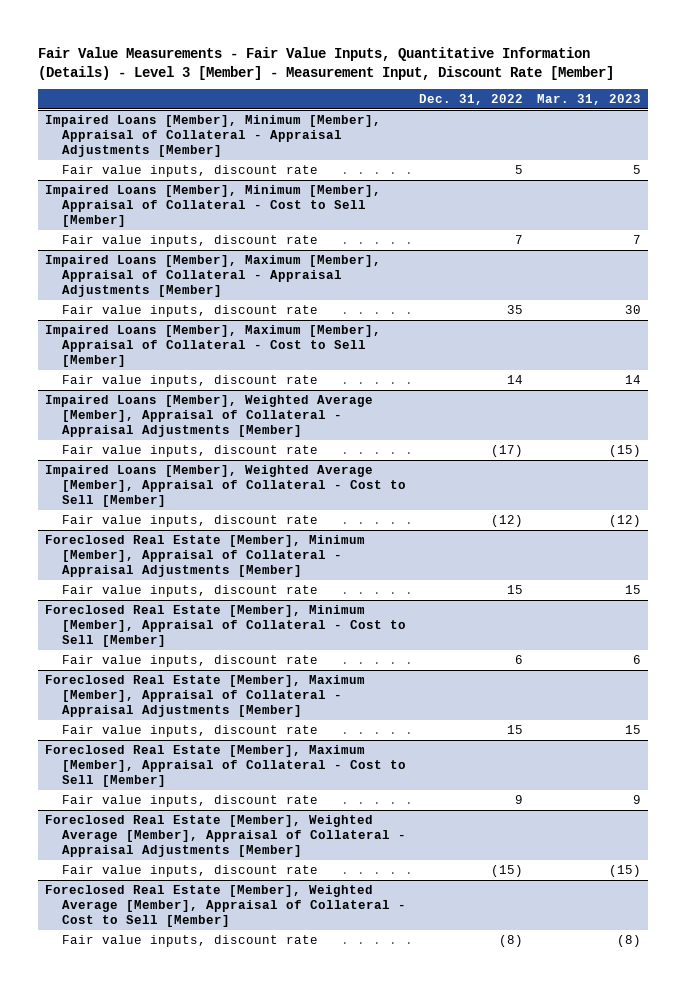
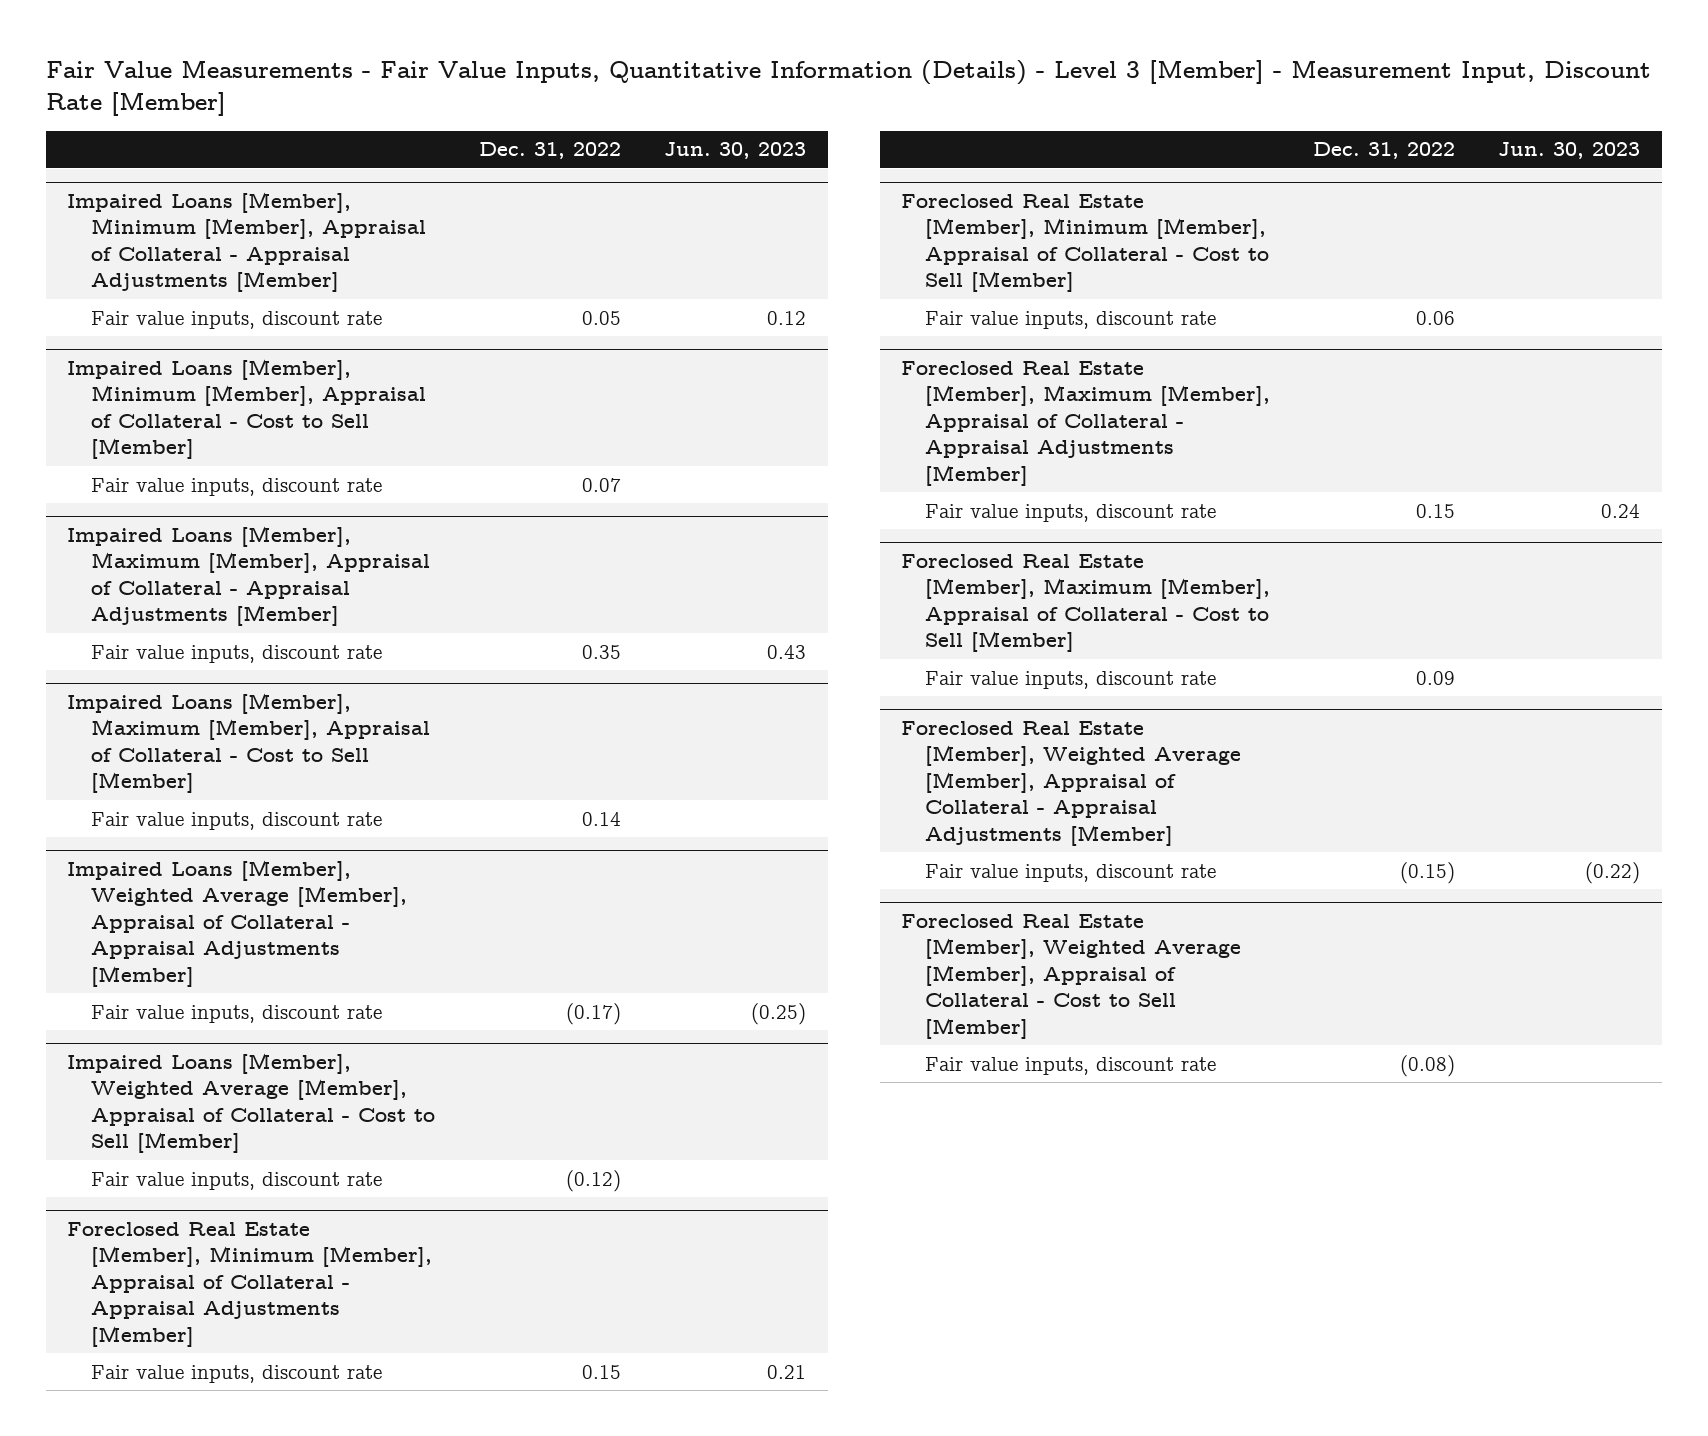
- | Dec. 31, 2022 | Mar. 31, 2023
+ | Dec. 31, 2022 | Jun. 30, 2023
@ Impaired Loans [Member], Minimum [Member], Appraisal of Collateral - Appraisal Adjustments [Member]
- Fair value inputs, discount rate | 5 | 5
+ Fair value inputs, discount rate | 0.05 | 0.12
@ Impaired Loans [Member], Minimum [Member], Appraisal of Collateral - Cost to Sell [Member]
- Fair value inputs, discount rate | 7 | 7
+ Fair value inputs, discount rate | 0.07 |
@ Impaired Loans [Member], Maximum [Member], Appraisal of Collateral - Appraisal Adjustments [Member]
- Fair value inputs, discount rate | 35 | 30
+ Fair value inputs, discount rate | 0.35 | 0.43
@ Impaired Loans [Member], Maximum [Member], Appraisal of Collateral - Cost to Sell [Member]
- Fair value inputs, discount rate | 14 | 14
+ Fair value inputs, discount rate | 0.14 |
@ Impaired Loans [Member], Weighted Average [Member], Appraisal of Collateral - Appraisal Adjustments [Member]
- Fair value inputs, discount rate | (17) | (15)
+ Fair value inputs, discount rate | (0.17) | (0.25)
@ Impaired Loans [Member], Weighted Average [Member], Appraisal of Collateral - Cost to Sell [Member]
- Fair value inputs, discount rate | (12) | (12)
+ Fair value inputs, discount rate | (0.12) |
@ Foreclosed Real Estate [Member], Minimum [Member], Appraisal of Collateral - Appraisal Adjustments [Member]
- Fair value inputs, discount rate | 15 | 15
+ Fair value inputs, discount rate | 0.15 | 0.21
@ Foreclosed Real Estate [Member], Minimum [Member], Appraisal of Collateral - Cost to Sell [Member]
- Fair value inputs, discount rate | 6 | 6
+ Fair value inputs, discount rate | 0.06 |
@ Foreclosed Real Estate [Member], Maximum [Member], Appraisal of Collateral - Appraisal Adjustments [Member]
- Fair value inputs, discount rate | 15 | 15
+ Fair value inputs, discount rate | 0.15 | 0.24
@ Foreclosed Real Estate [Member], Maximum [Member], Appraisal of Collateral - Cost to Sell [Member]
- Fair value inputs, discount rate | 9 | 9
+ Fair value inputs, discount rate | 0.09 |
@ Foreclosed Real Estate [Member], Weighted Average [Member], Appraisal of Collateral - Appraisal Adjustments [Member]
- Fair value inputs, discount rate | (15) | (15)
+ Fair value inputs, discount rate | (0.15) | (0.22)
@ Foreclosed Real Estate [Member], Weighted Average [Member], Appraisal of Collateral - Cost to Sell [Member]
- Fair value inputs, discount rate | (8) | (8)
+ Fair value inputs, discount rate | (0.08) |

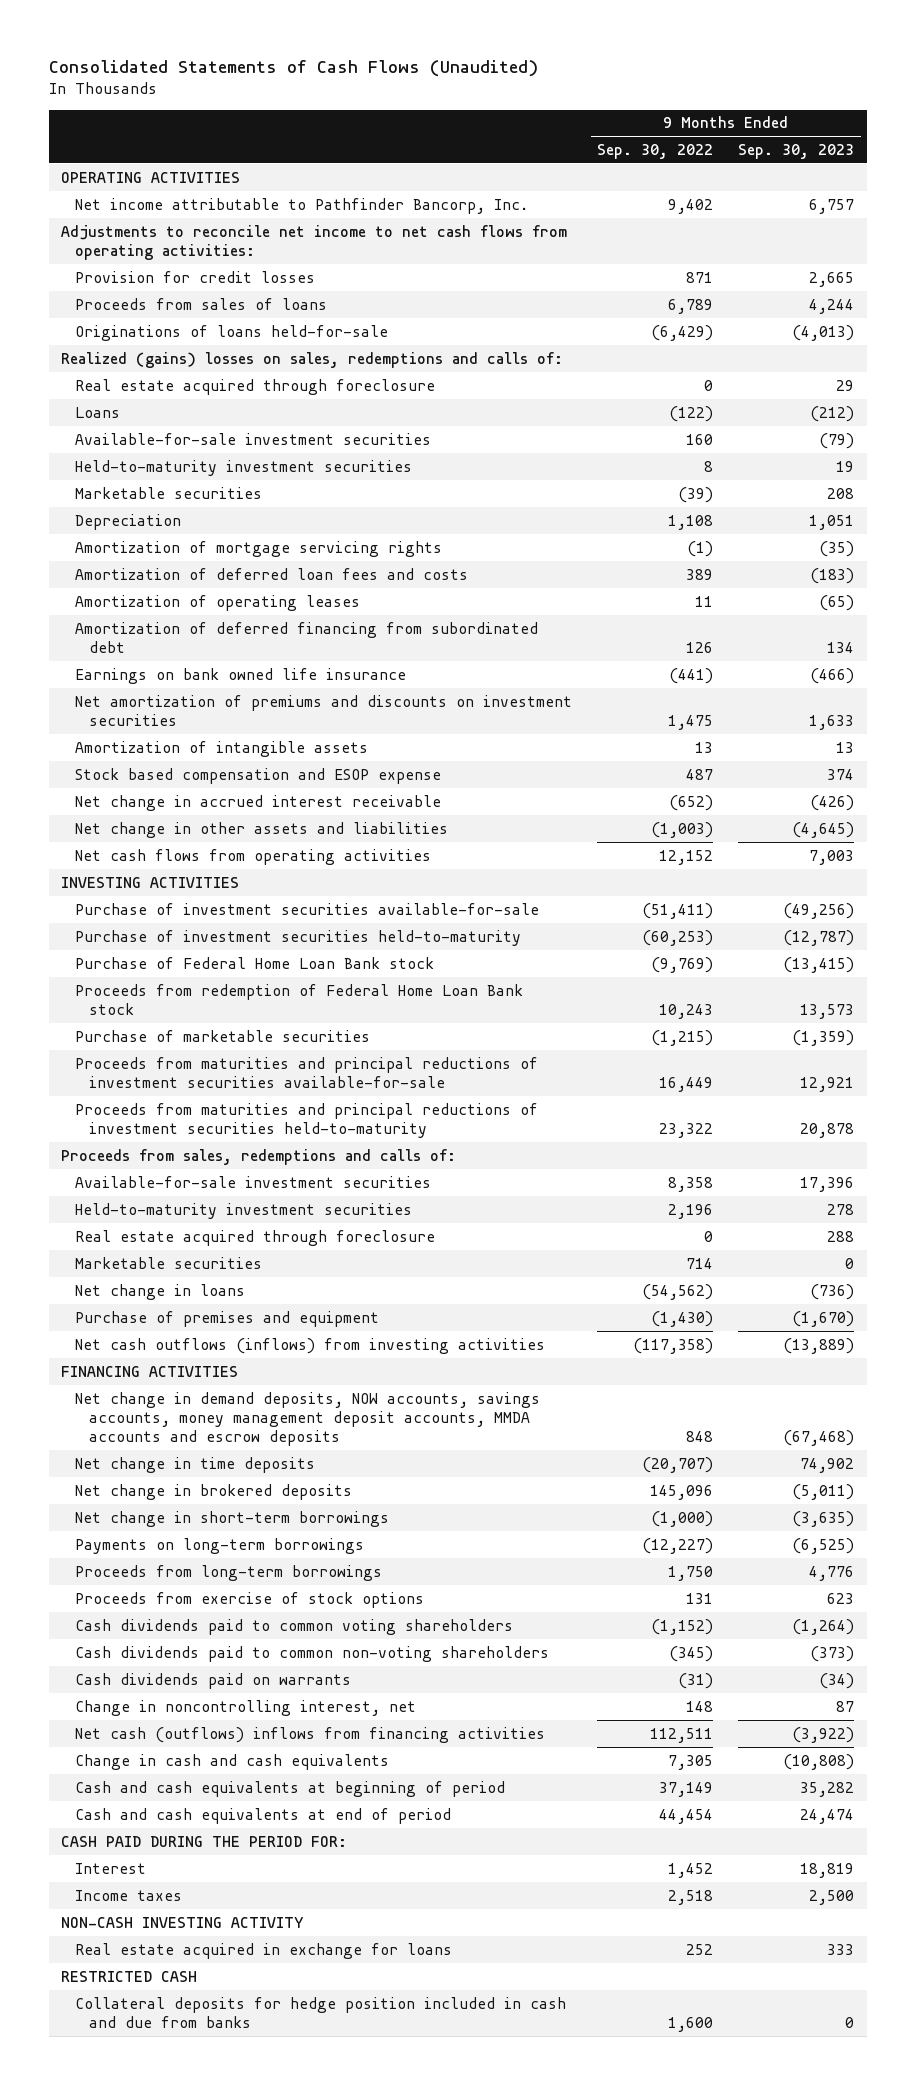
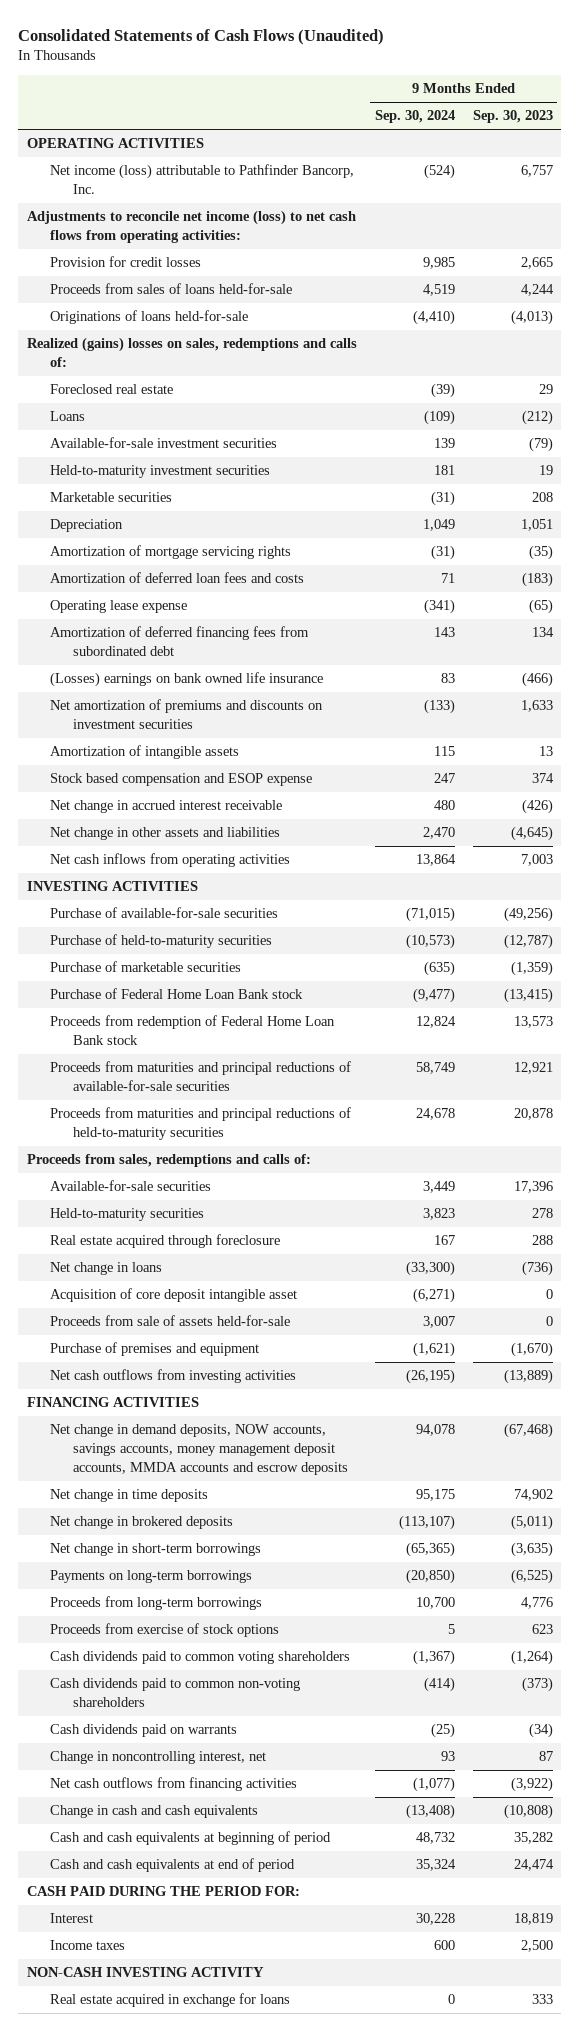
- | 9 Months Ended Sep. 30, 2022 | 9 Months Ended Sep. 30, 2023
+ | 9 Months Ended Sep. 30, 2024 | 9 Months Ended Sep. 30, 2023
- Net income attributable to Pathfinder Bancorp, Inc. | 9,402 | 6,757
- Adjustments to reconcile net income to net cash flows from operating activities:
+ Net income (loss) attributable to Pathfinder Bancorp, Inc. | (524) | 6,757
+ Adjustments to reconcile net income (loss) to net cash flows from operating activities:
- Proceeds from sales of loans | 6,789 | 4,244
+ Proceeds from sales of loans held-for-sale | 4,519 | 4,244
- Real estate acquired through foreclosure | 0 | 29
+ Foreclosed real estate | (39) | 29
- Amortization of operating leases | 11 | (65)
- Amortization of deferred financing from subordinated debt | 126 | 134
- Earnings on bank owned life insurance | (441) | (466)
+ Operating lease expense | (341) | (65)
+ Amortization of deferred financing fees from subordinated debt | 143 | 134
+ (Losses) earnings on bank owned life insurance | 83 | (466)
- Net cash flows from operating activities | 12,152 | 7,003
+ Net cash inflows from operating activities | 13,864 | 7,003
- Purchase of investment securities available-for-sale | (51,411) | (49,256)
- Purchase of investment securities held-to-maturity | (60,253) | (12,787)
+ Purchase of available-for-sale securities | (71,015) | (49,256)
+ Purchase of held-to-maturity securities | (10,573) | (12,787)
moved up: Purchase of marketable securities | (635) | (1,359)
- Proceeds from maturities and principal reductions of investment securities available-for-sale | 16,449 | 12,921
- Proceeds from maturities and principal reductions of investment securities held-to-maturity | 23,322 | 20,878
+ Proceeds from maturities and principal reductions of available-for-sale securities | 58,749 | 12,921
+ Proceeds from maturities and principal reductions of held-to-maturity securities | 24,678 | 20,878
- Available-for-sale investment securities | 8,358 | 17,396
- Held-to-maturity investment securities | 2,196 | 278
+ Available-for-sale securities | 3,449 | 17,396
+ Held-to-maturity securities | 3,823 | 278
- Marketable securities | 714 | 0
+ Acquisition of core deposit intangible asset | (6,271) | 0
+ Proceeds from sale of assets held-for-sale | 3,007 | 0
- Net cash outflows (inflows) from investing activities | (117,358) | (13,889)
+ Net cash outflows from investing activities | (26,195) | (13,889)
- Net cash (outflows) inflows from financing activities | 112,511 | (3,922)
+ Net cash outflows from financing activities | (1,077) | (3,922)
- RESTRICTED CASH
- Collateral deposits for hedge position included in cash and due from banks | 1,600 | 0

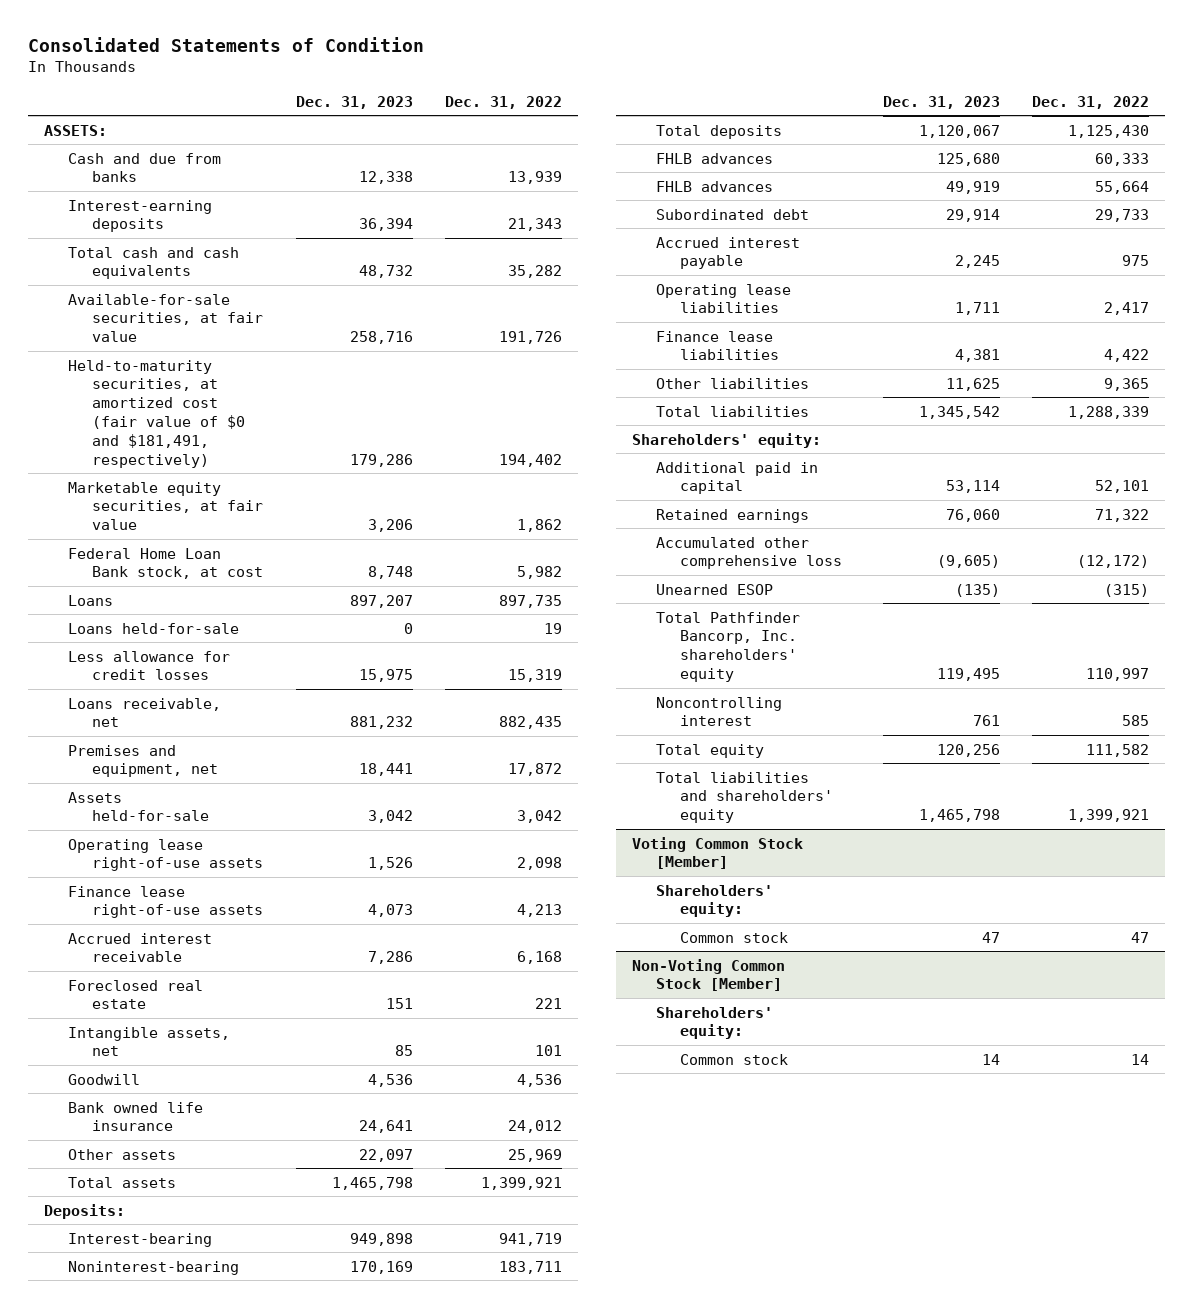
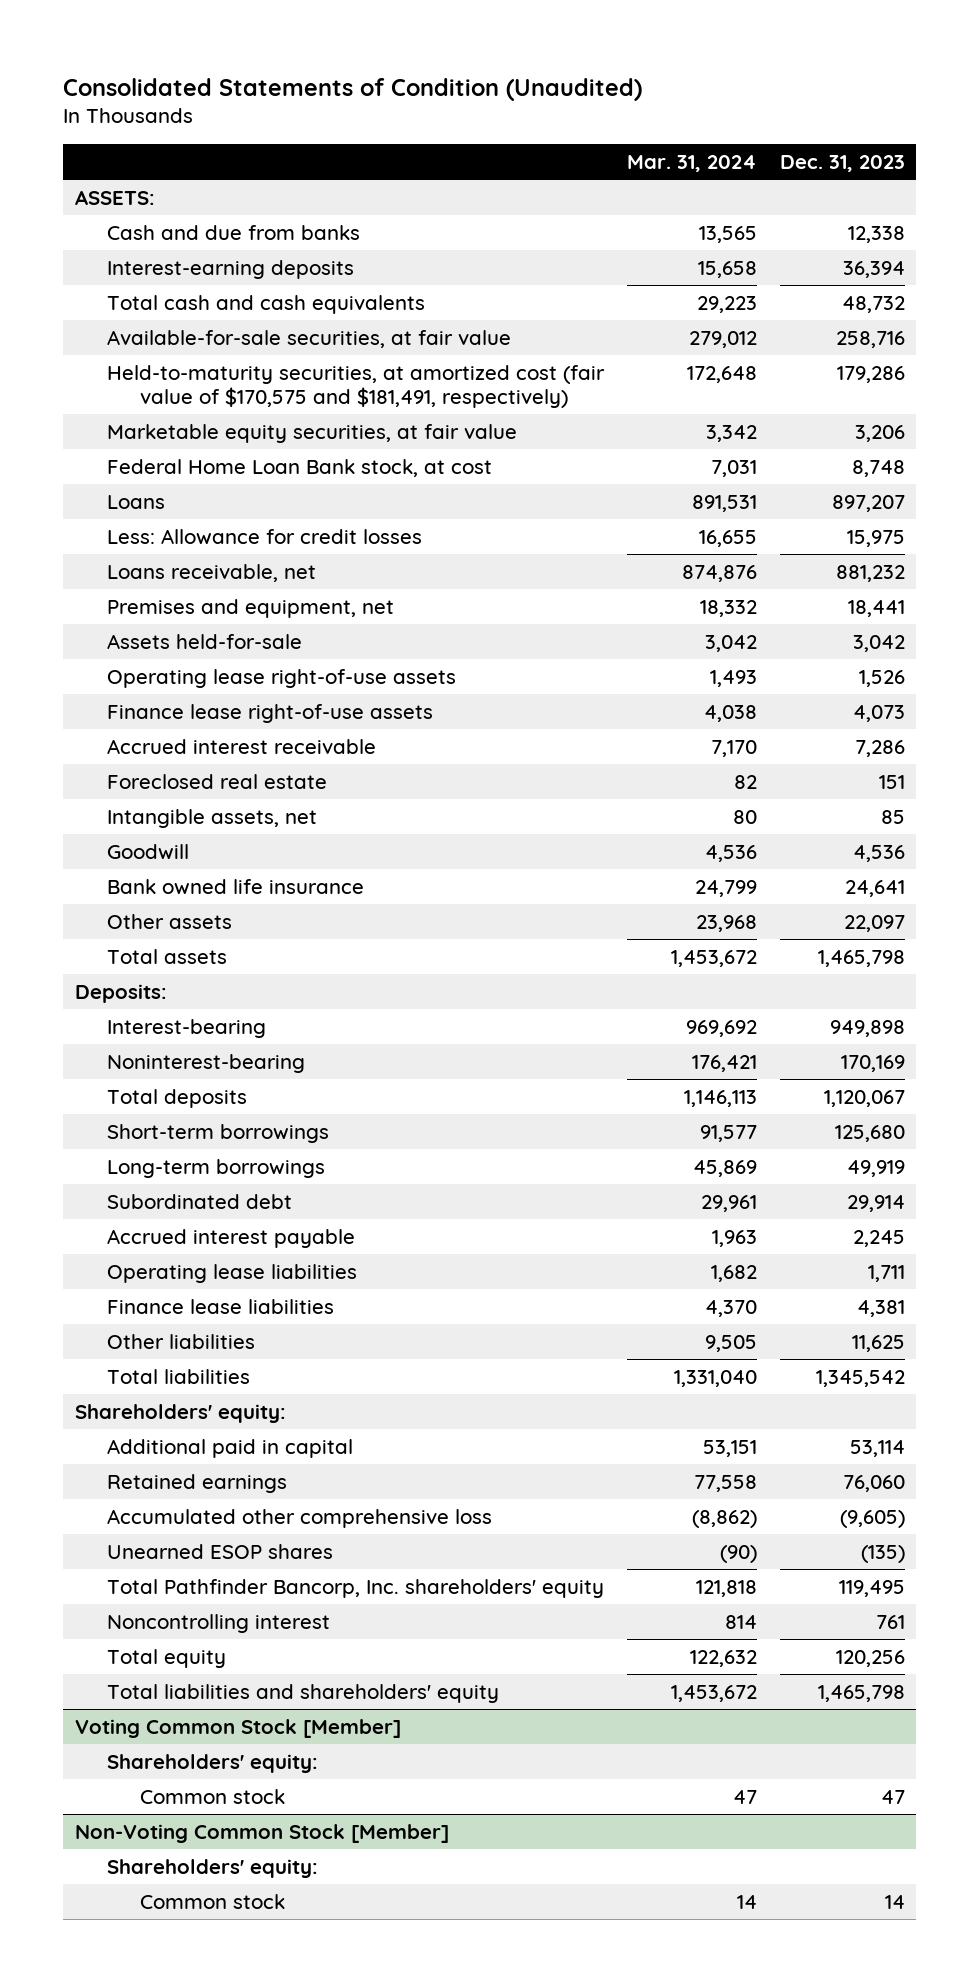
- Consolidated Statements of Condition
+ Consolidated Statements of Condition (Unaudited)
- | Dec. 31, 2023 | Dec. 31, 2022
+ | Mar. 31, 2024 | Dec. 31, 2023
- Held-to-maturity securities, at amortized cost (fair value of $0 and $181,491, respectively) | 179,286 | 194,402
+ Held-to-maturity securities, at amortized cost (fair value of $170,575 and $181,491, respectively) | 172,648 | 179,286
- Loans held-for-sale | 0 | 19
- Less allowance for credit losses | 15,975 | 15,319
+ Less: Allowance for credit losses | 16,655 | 15,975
- FHLB advances | 125,680 | 60,333
- FHLB advances | 49,919 | 55,664
+ Short-term borrowings | 91,577 | 125,680
+ Long-term borrowings | 45,869 | 49,919
- Unearned ESOP | (135) | (315)
+ Unearned ESOP shares | (90) | (135)

